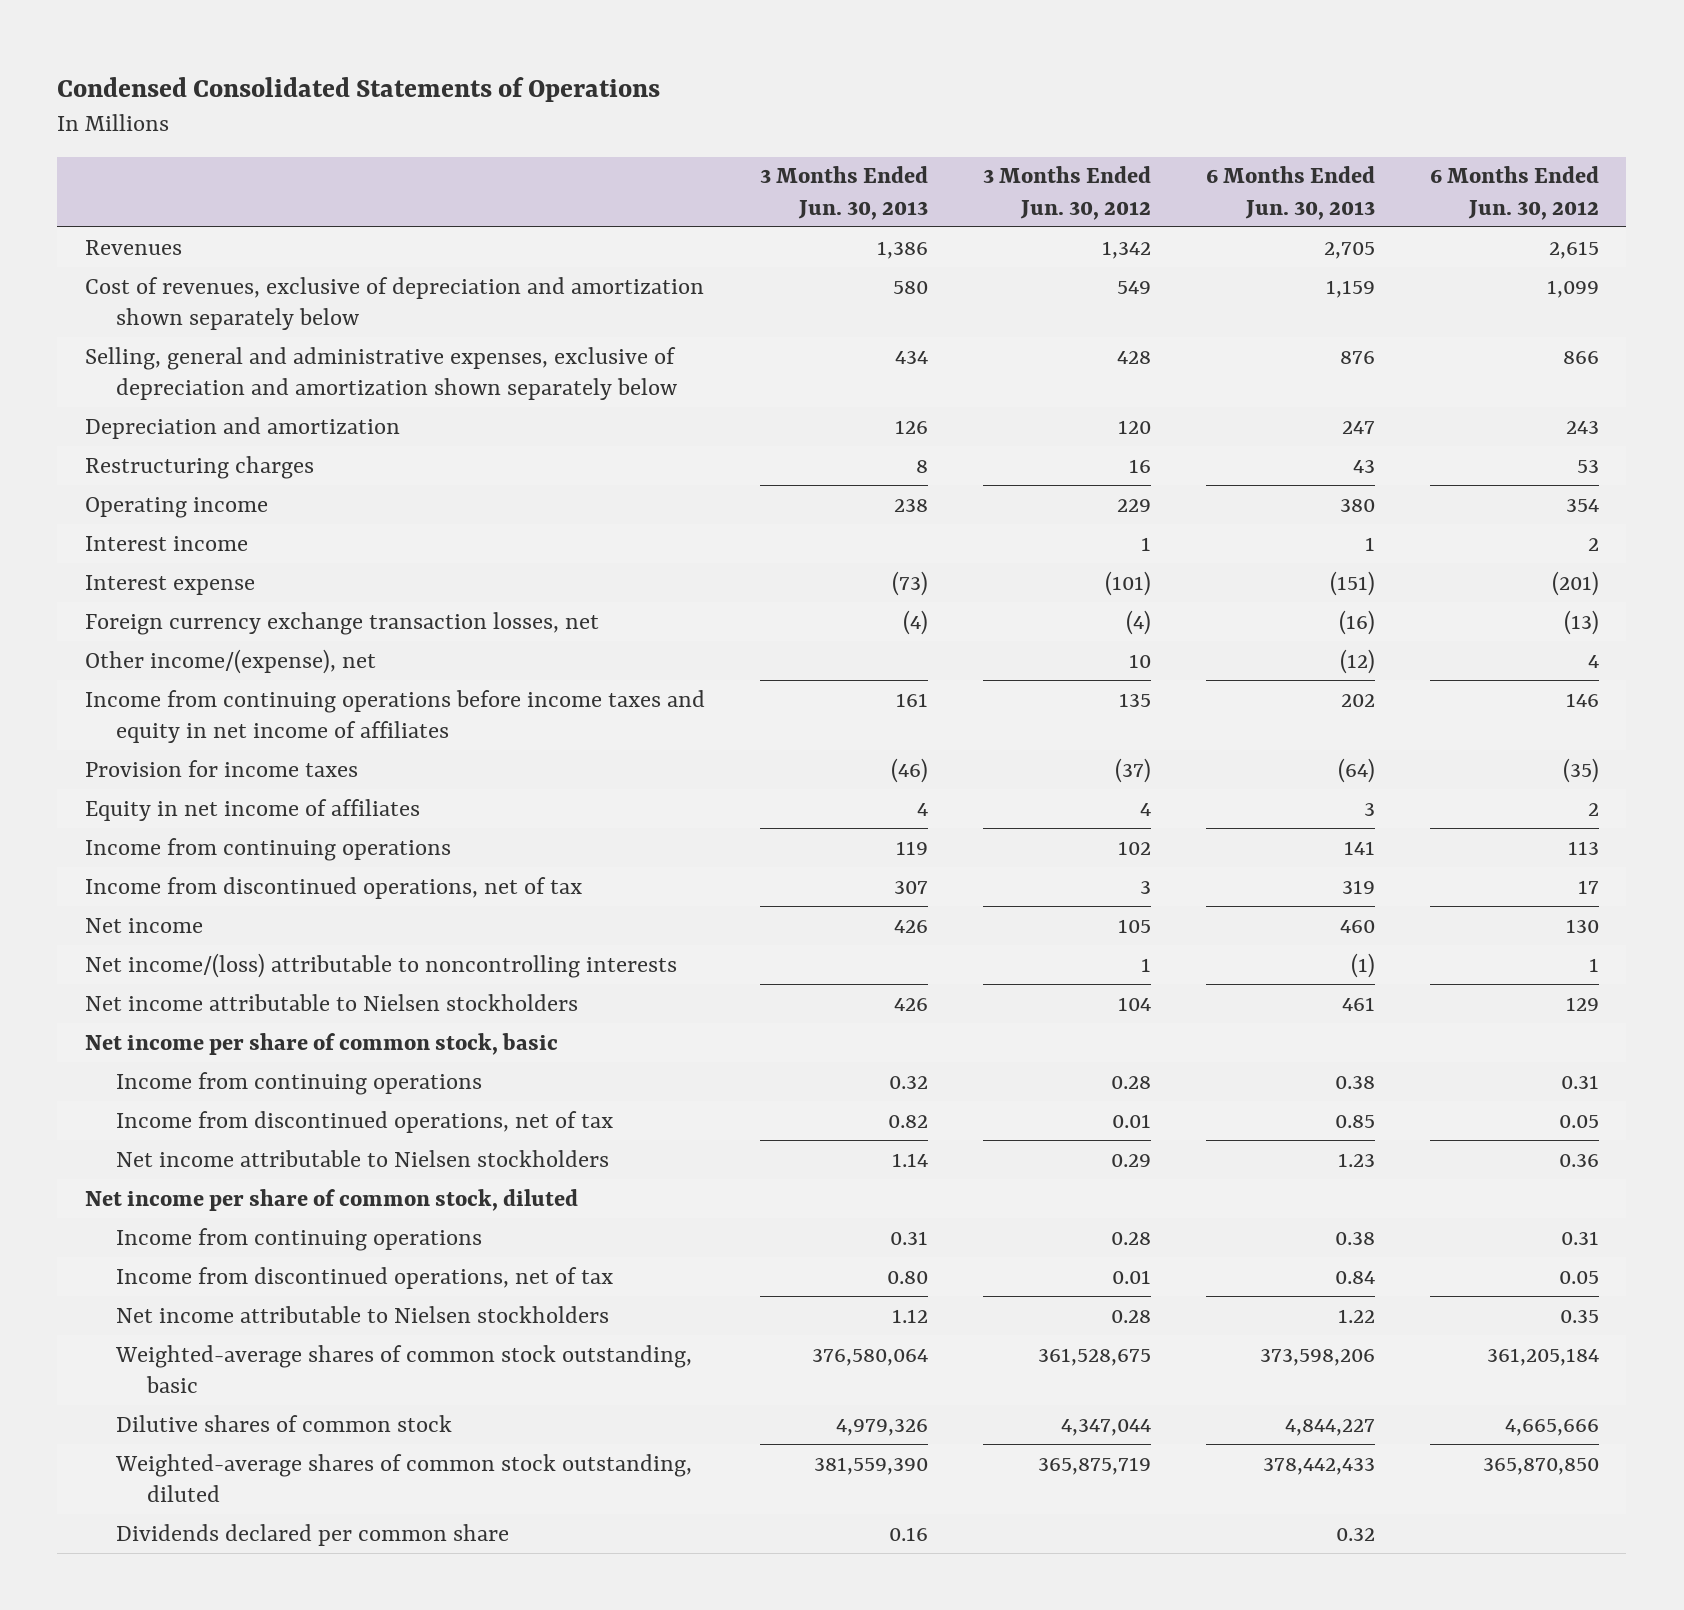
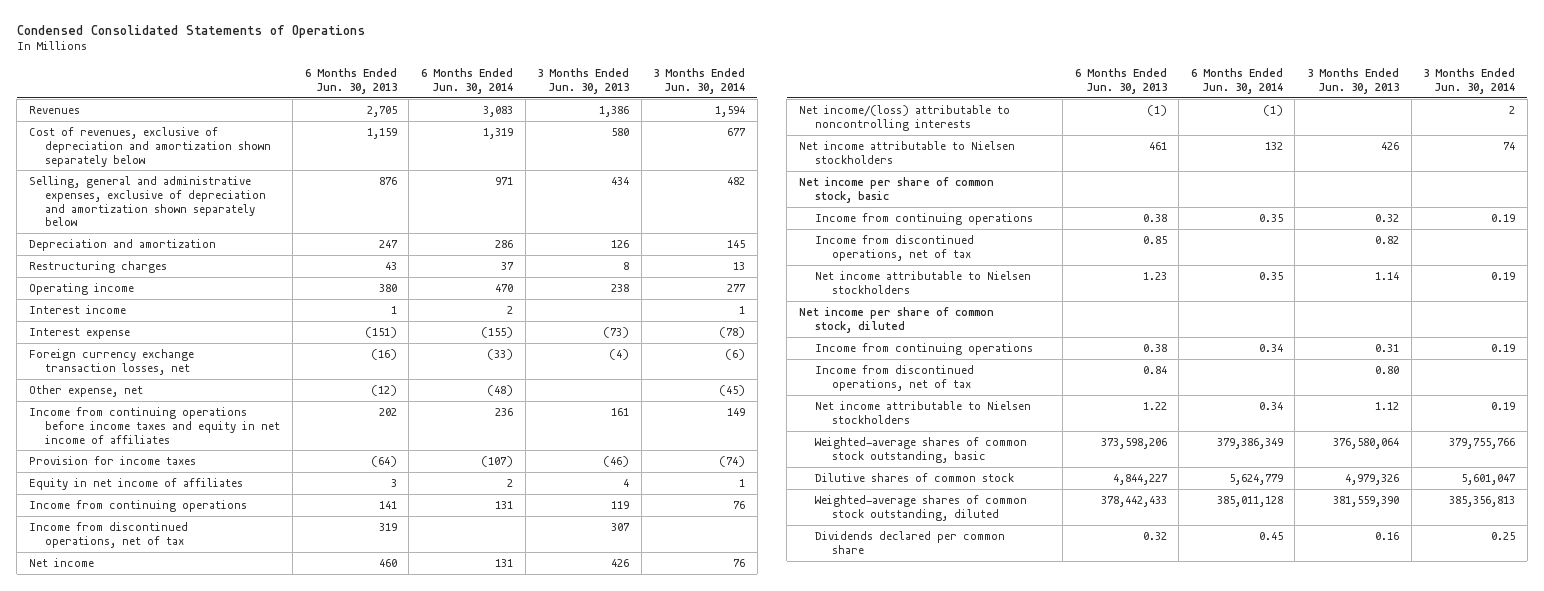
- | 3 Months Ended Jun. 30, 2013 | 3 Months Ended Jun. 30, 2012 | 6 Months Ended Jun. 30, 2013 | 6 Months Ended Jun. 30, 2012
+ | 6 Months Ended Jun. 30, 2013 | 6 Months Ended Jun. 30, 2014 | 3 Months Ended Jun. 30, 2013 | 3 Months Ended Jun. 30, 2014
- Other income/(expense), net | | 10 | (12) | 4
+ Other expense, net | (12) | (48) | | (45)

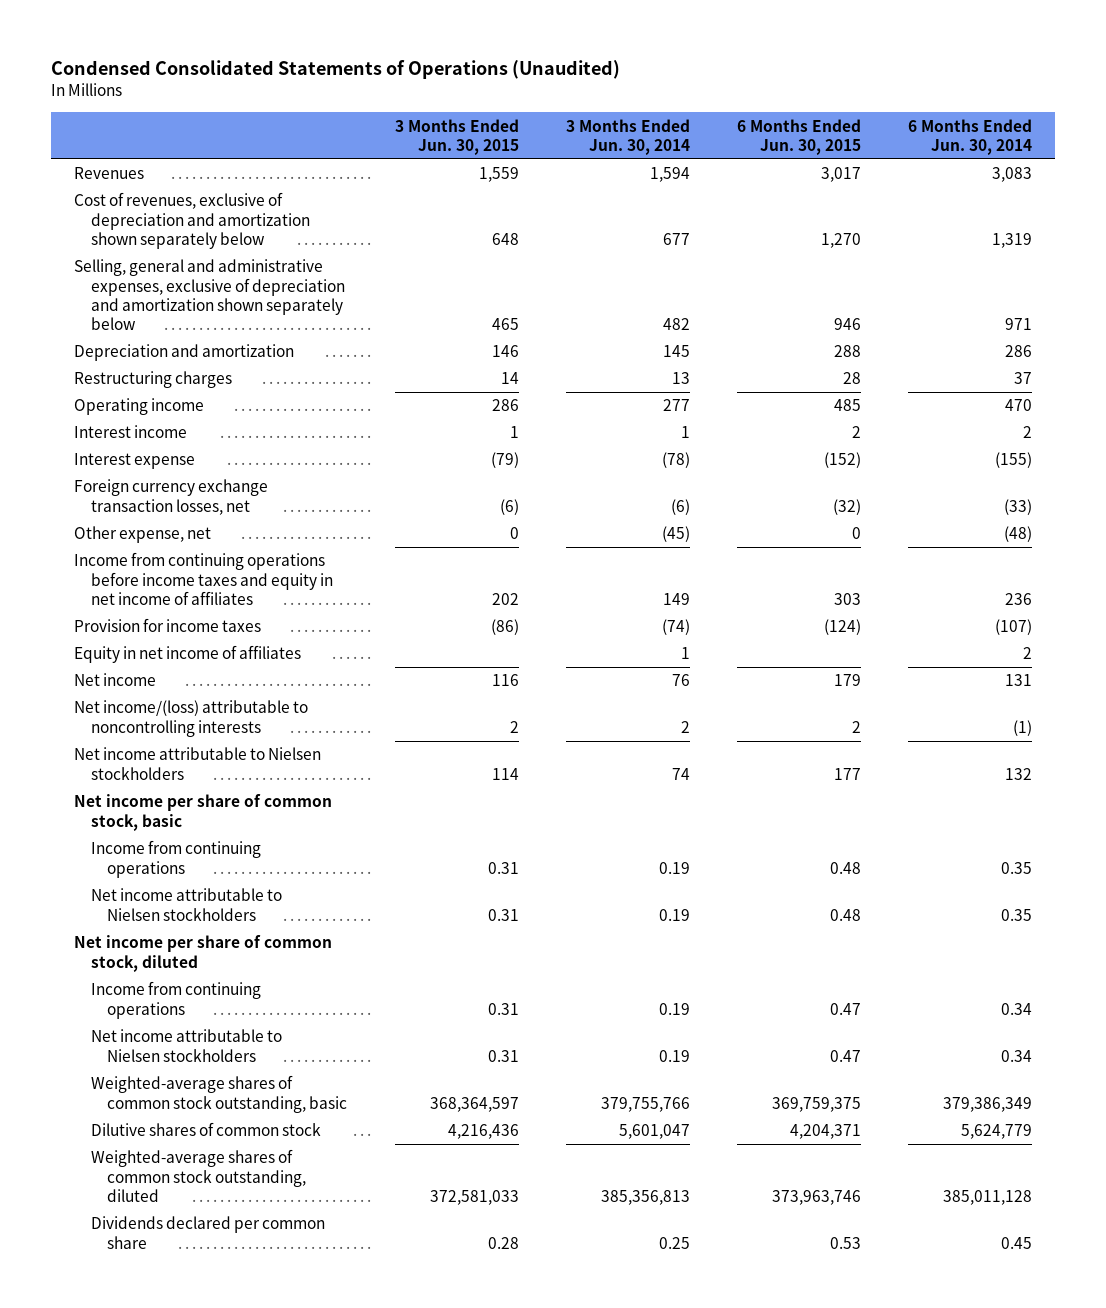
- Condensed Consolidated Statements of Operations
+ Condensed Consolidated Statements of Operations (Unaudited)
- | 6 Months Ended Jun. 30, 2013 | 6 Months Ended Jun. 30, 2014 | 3 Months Ended Jun. 30, 2013 | 3 Months Ended Jun. 30, 2014
+ | 3 Months Ended Jun. 30, 2015 | 3 Months Ended Jun. 30, 2014 | 6 Months Ended Jun. 30, 2015 | 6 Months Ended Jun. 30, 2014
- Income from continuing operations | 141 | 131 | 119 | 76
- Income from discontinued operations, net of tax | 319 | | 307 |
- Income from discontinued operations, net of tax | 0.85 | | 0.82 |
- Income from discontinued operations, net of tax | 0.84 | | 0.80 |

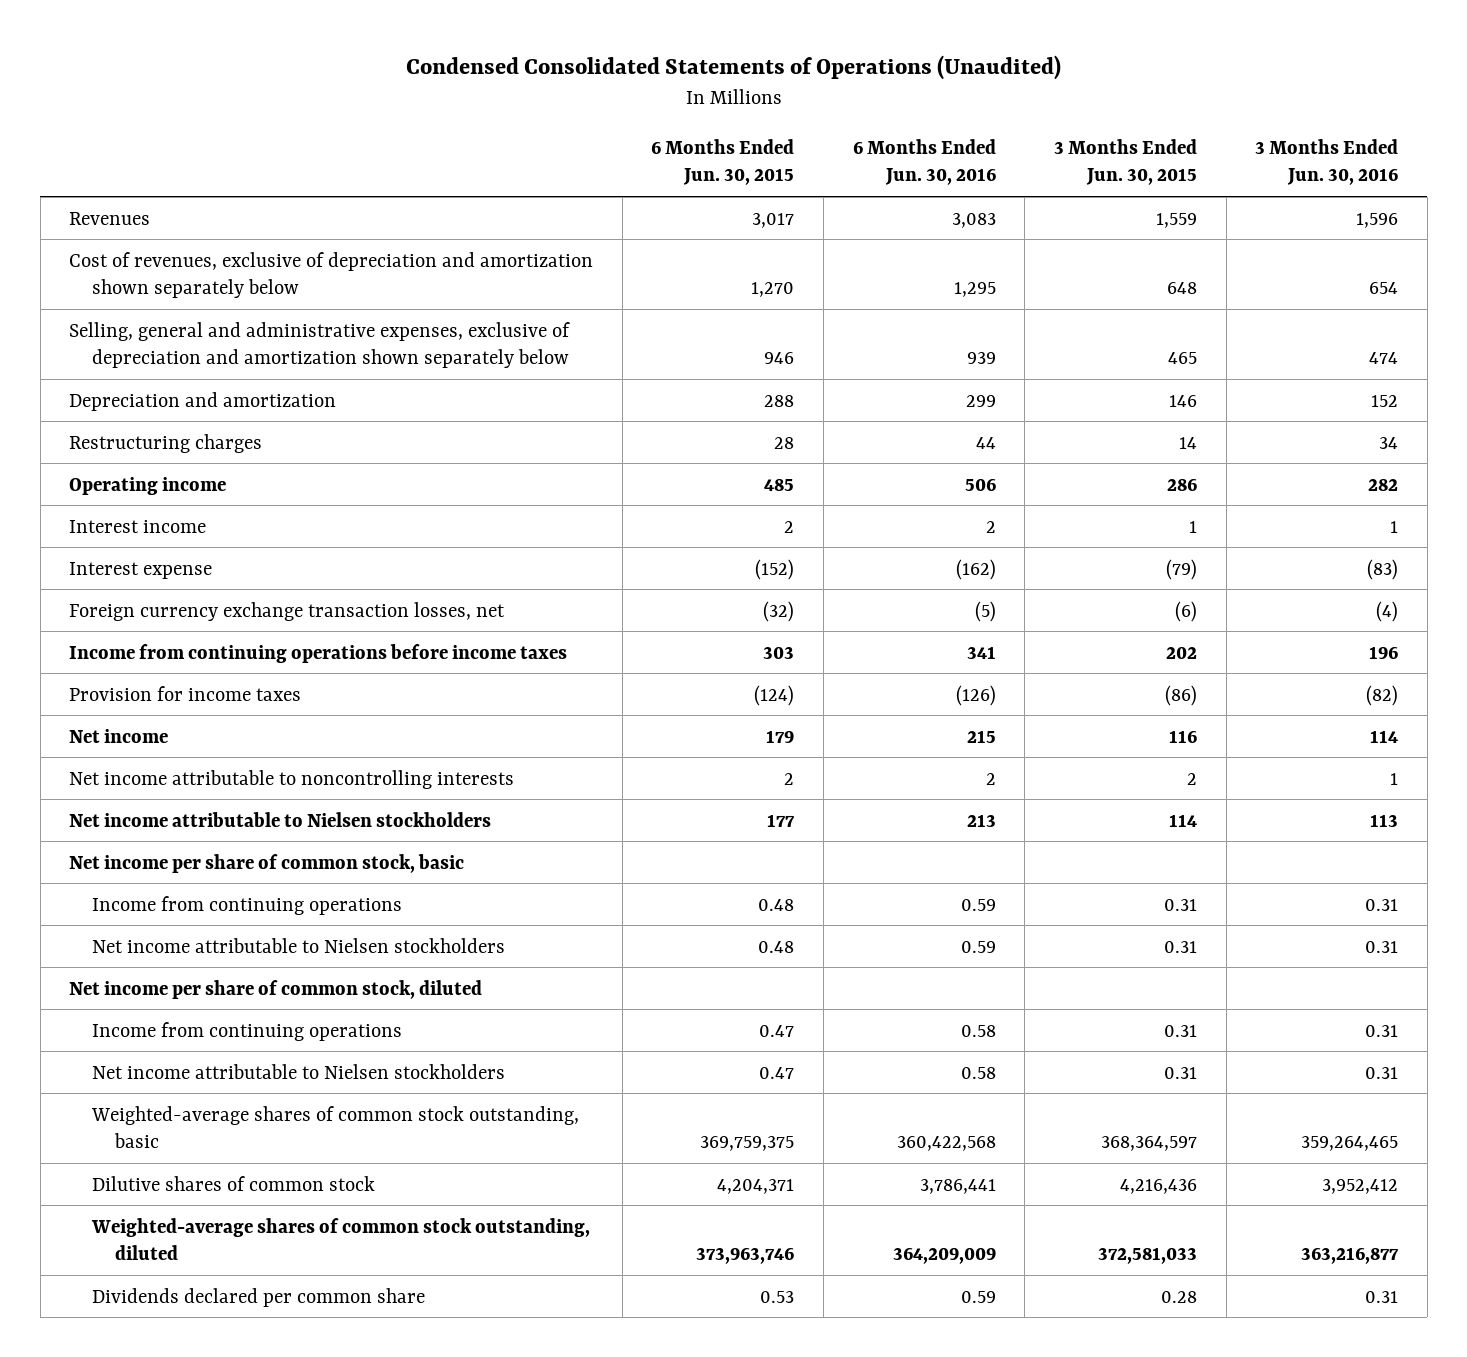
- | 3 Months Ended Jun. 30, 2015 | 3 Months Ended Jun. 30, 2014 | 6 Months Ended Jun. 30, 2015 | 6 Months Ended Jun. 30, 2014
+ | 6 Months Ended Jun. 30, 2015 | 6 Months Ended Jun. 30, 2016 | 3 Months Ended Jun. 30, 2015 | 3 Months Ended Jun. 30, 2016
- Other expense, net | 0 | (45) | 0 | (48)
- Income from continuing operations before income taxes and equity in net income of affiliates | 202 | 149 | 303 | 236
+ Income from continuing operations before income taxes | 303 | 341 | 202 | 196
- Equity in net income of affiliates | | 1 | | 2
- Net income/(loss) attributable to noncontrolling interests | 2 | 2 | 2 | (1)
+ Net income attributable to noncontrolling interests | 2 | 2 | 2 | 1

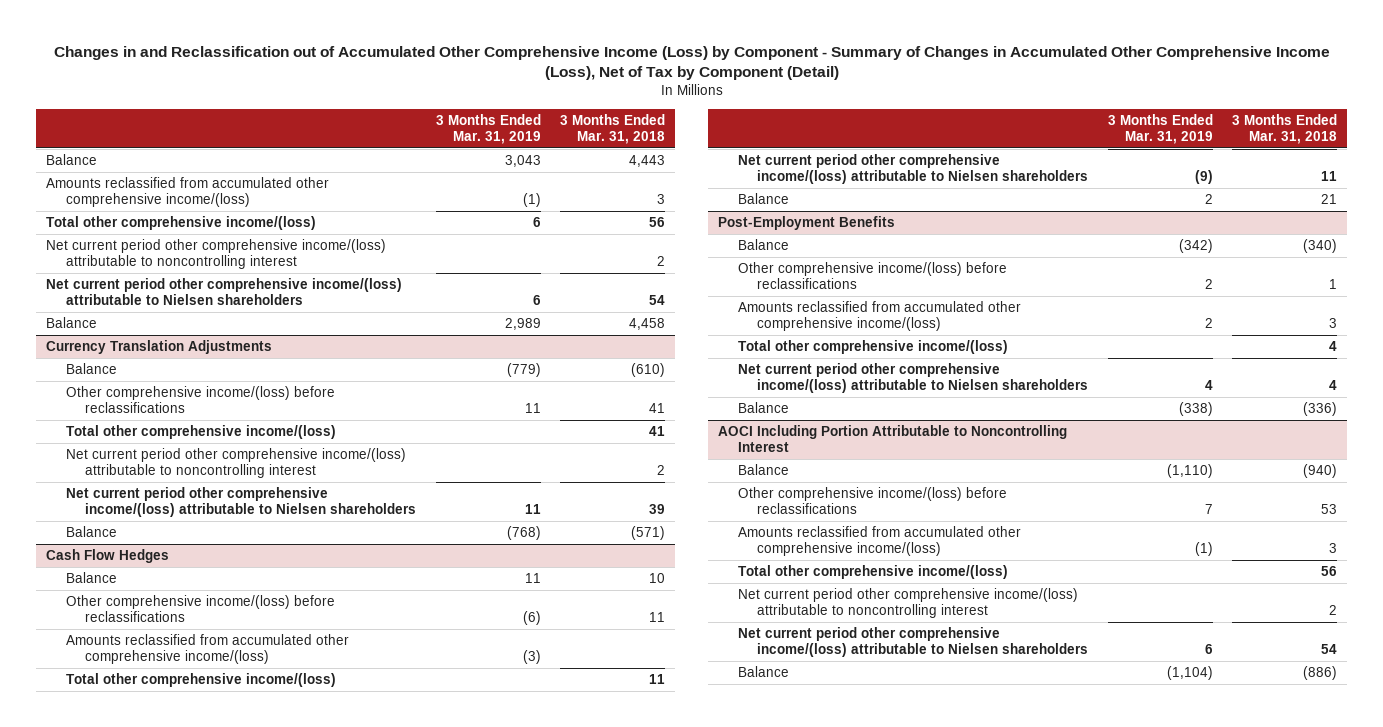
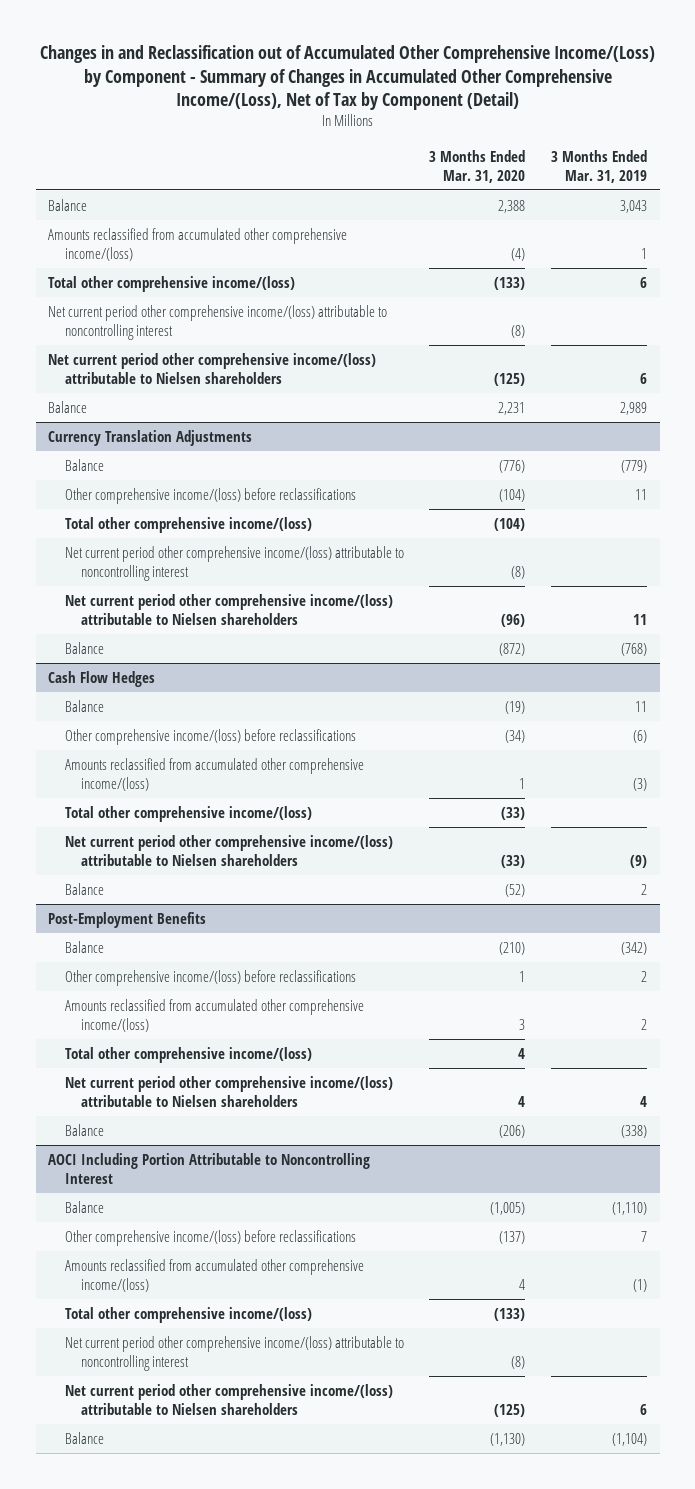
- Changes in and Reclassification out of Accumulated Other Comprehensive Income (Loss) by Component - Summary of Changes in Accumulated Other Comprehensive Income (Loss), Net of Tax by Component (Detail)
+ Changes in and Reclassification out of Accumulated Other Comprehensive Income/(Loss) by Component - Summary of Changes in Accumulated Other Comprehensive Income/(Loss), Net of Tax by Component (Detail)
- | 3 Months Ended Mar. 31, 2019 | 3 Months Ended Mar. 31, 2018
+ | 3 Months Ended Mar. 31, 2020 | 3 Months Ended Mar. 31, 2019
- Amounts reclassified from accumulated other comprehensive income/(loss) | (1) | 3
+ Amounts reclassified from accumulated other comprehensive income/(loss) | (4) | 1

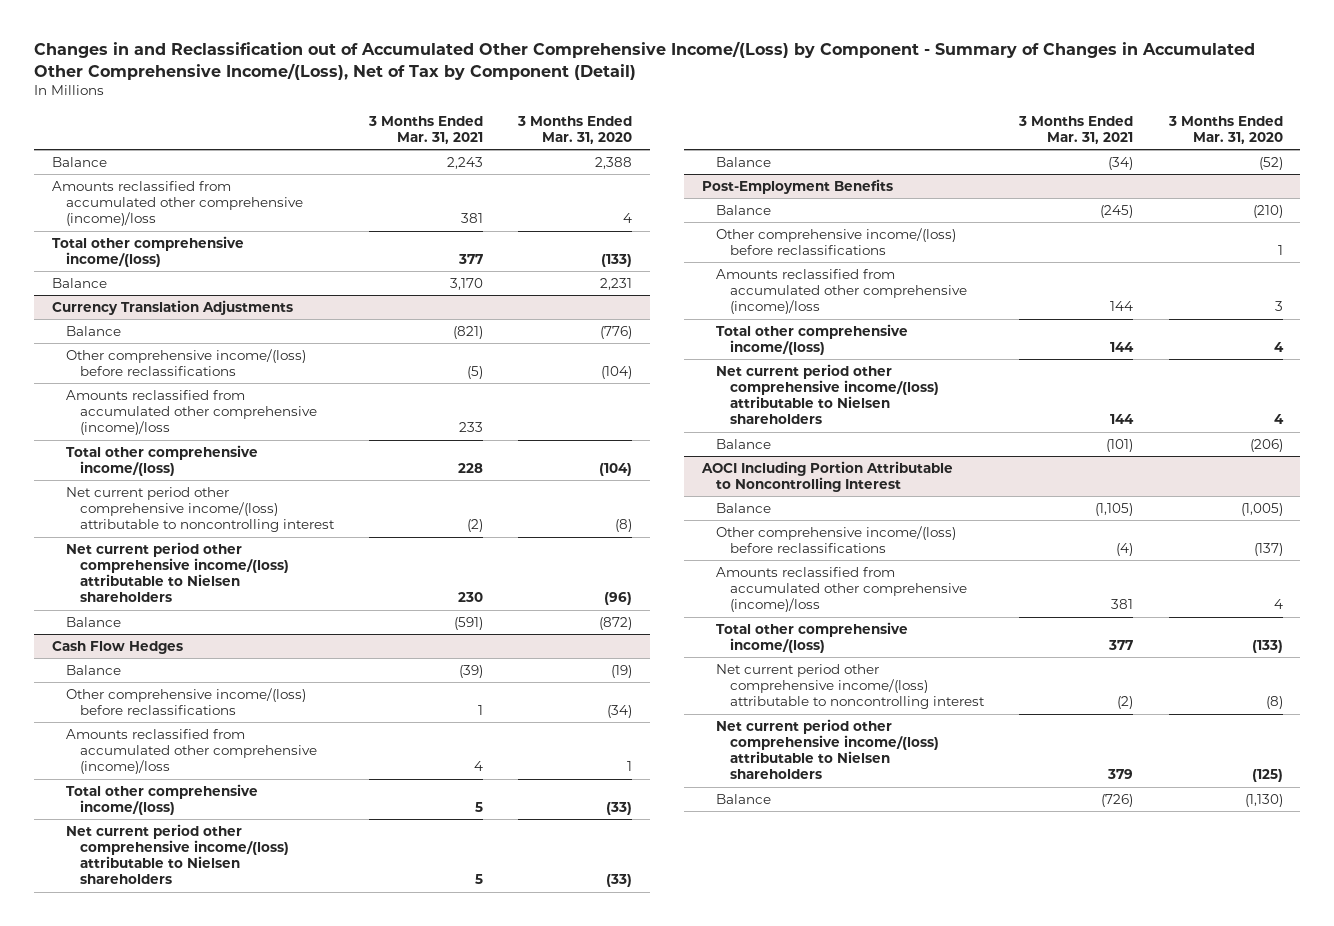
- | 3 Months Ended Mar. 31, 2020 | 3 Months Ended Mar. 31, 2019
+ | 3 Months Ended Mar. 31, 2021 | 3 Months Ended Mar. 31, 2020
- Amounts reclassified from accumulated other comprehensive income/(loss) | (4) | 1
+ Amounts reclassified from accumulated other comprehensive (income)/loss | 381 | 4
- Net current period other comprehensive income/(loss) attributable to noncontrolling interest | (8) |
- Net current period other comprehensive income/(loss) attributable to Nielsen shareholders | (125) | 6
@ Currency Translation Adjustments
+ Amounts reclassified from accumulated other comprehensive (income)/loss | 233 |
@ Cash Flow Hedges
- Amounts reclassified from accumulated other comprehensive income/(loss) | 1 | (3)
+ Amounts reclassified from accumulated other comprehensive (income)/loss | 4 | 1
@ Post-Employment Benefits
- Amounts reclassified from accumulated other comprehensive income/(loss) | 3 | 2
+ Amounts reclassified from accumulated other comprehensive (income)/loss | 144 | 3
@ AOCI Including Portion Attributable to Noncontrolling Interest
- Amounts reclassified from accumulated other comprehensive income/(loss) | 4 | (1)
+ Amounts reclassified from accumulated other comprehensive (income)/loss | 381 | 4

